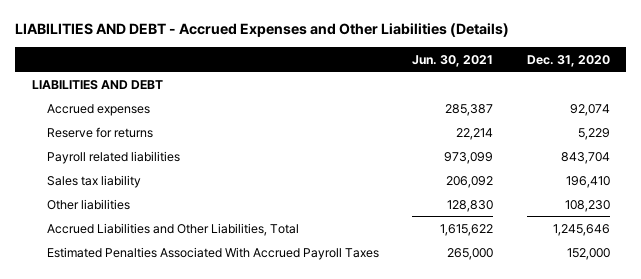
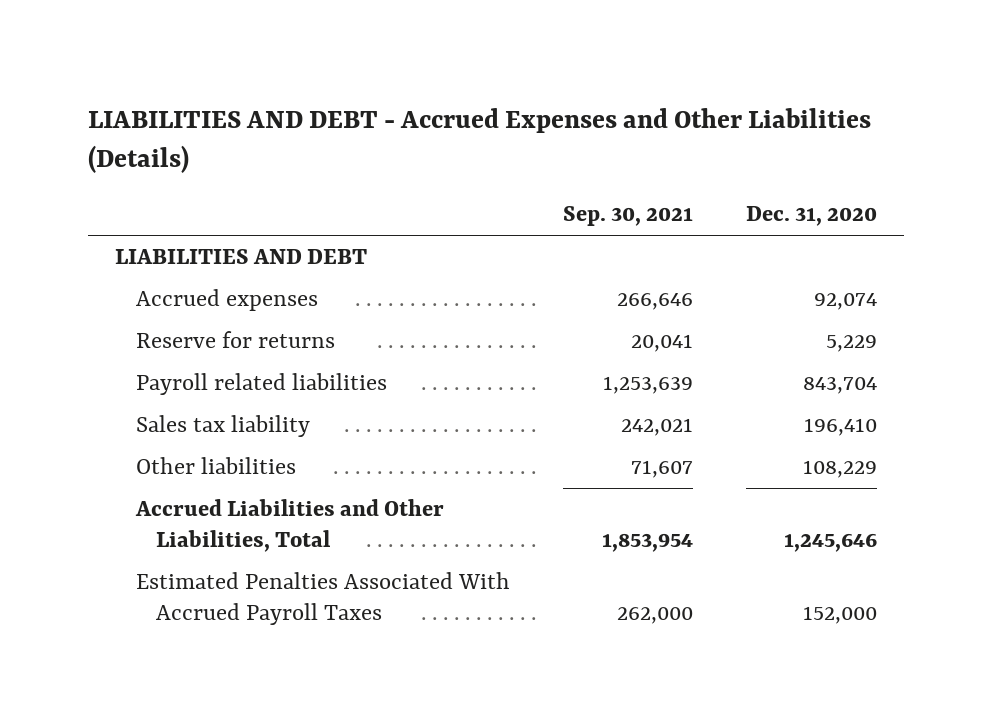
- | Jun. 30, 2021 | Dec. 31, 2020
+ | Sep. 30, 2021 | Dec. 31, 2020
- Other liabilities | 128,830 | 108,230
+ Other liabilities | 71,607 | 108,229

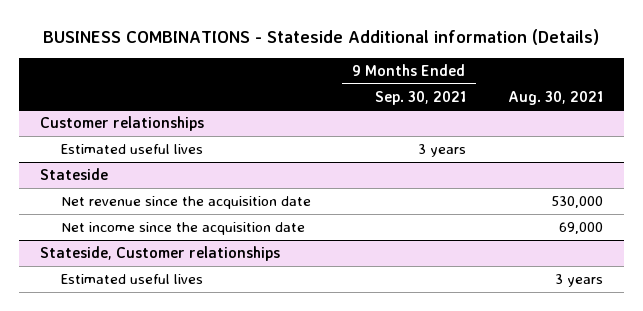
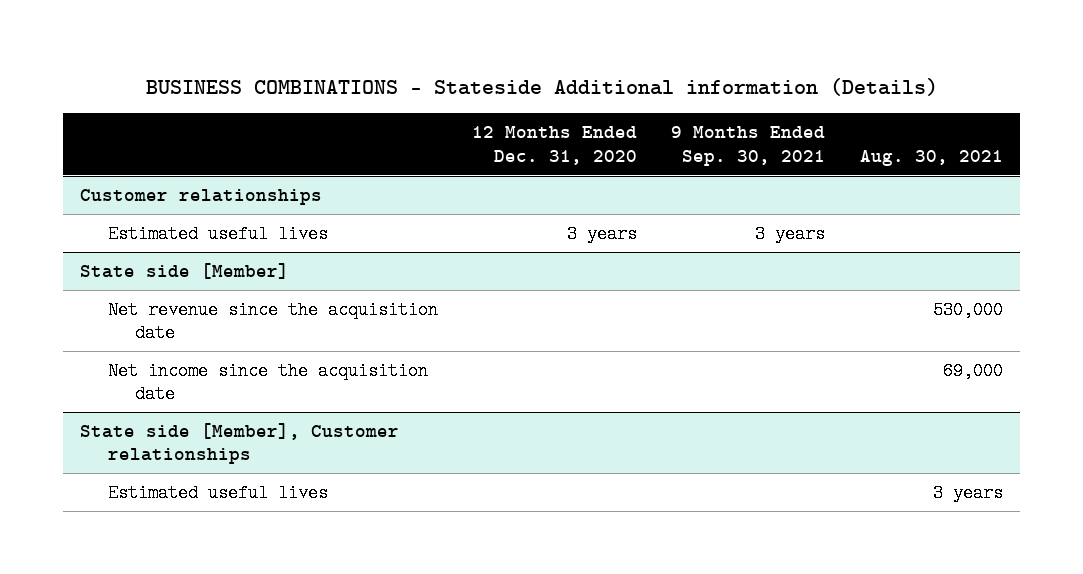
- | 9 Months Ended Sep. 30, 2021 | Aug. 30, 2021
+ | 12 Months Ended Dec. 31, 2020 | 9 Months Ended Sep. 30, 2021 | Aug. 30, 2021
- Stateside
+ State side [Member]
- Stateside, Customer relationships
+ State side [Member], Customer relationships

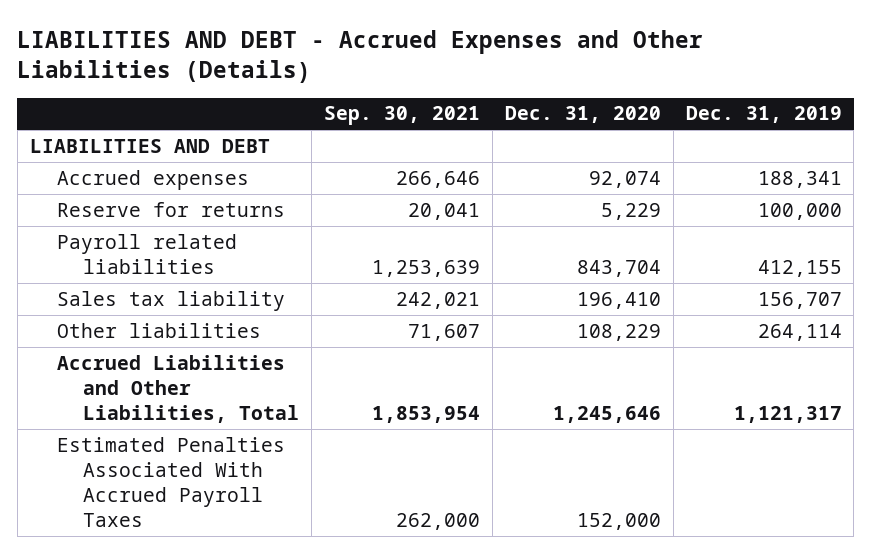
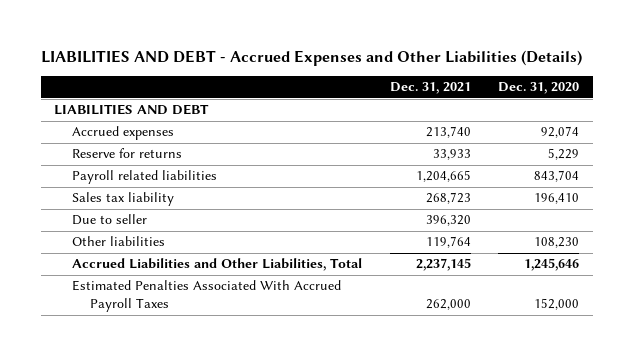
- | Sep. 30, 2021 | Dec. 31, 2020 | Dec. 31, 2019
+ | Dec. 31, 2021 | Dec. 31, 2020
- Other liabilities | 71,607 | 108,229 | 264,114
+ Due to seller | 396,320 |
+ Other liabilities | 119,764 | 108,230

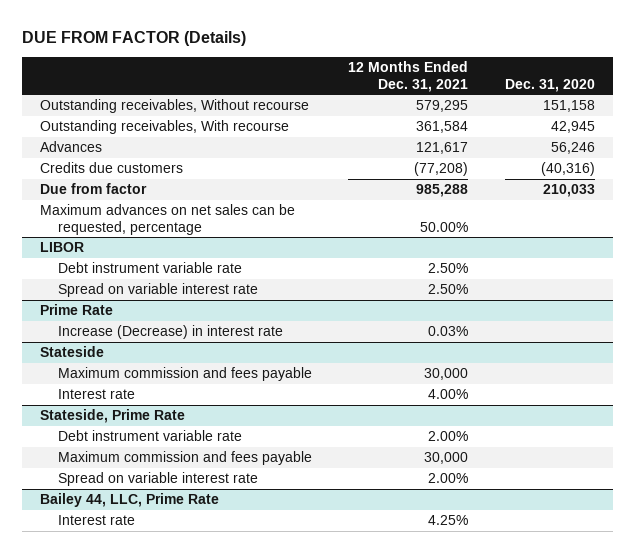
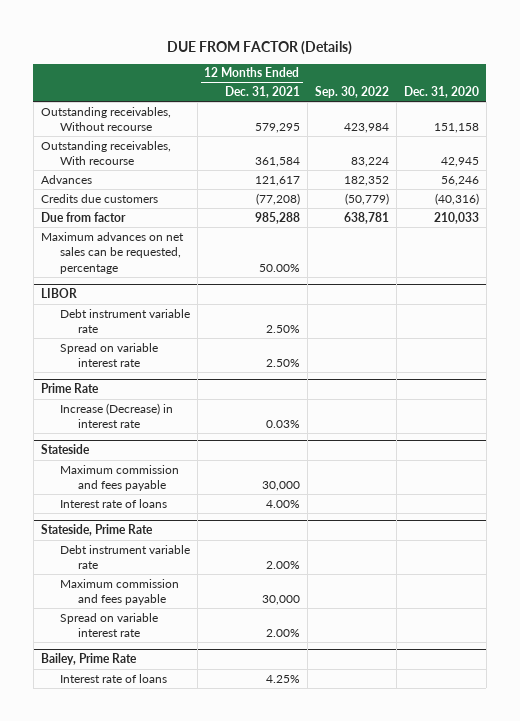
- | 12 Months Ended Dec. 31, 2021 | Dec. 31, 2020
+ | 12 Months Ended Dec. 31, 2021 | Sep. 30, 2022 | Dec. 31, 2020
@ Stateside
- Interest rate | 4.00% |
+ Interest rate of loans | 4.00% | |
- Bailey 44, LLC, Prime Rate
- Interest rate | 4.25% |
+ Bailey, Prime Rate
+ Interest rate of loans | 4.25% | |

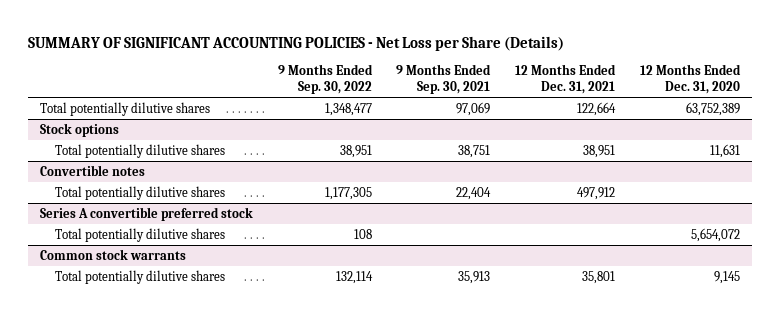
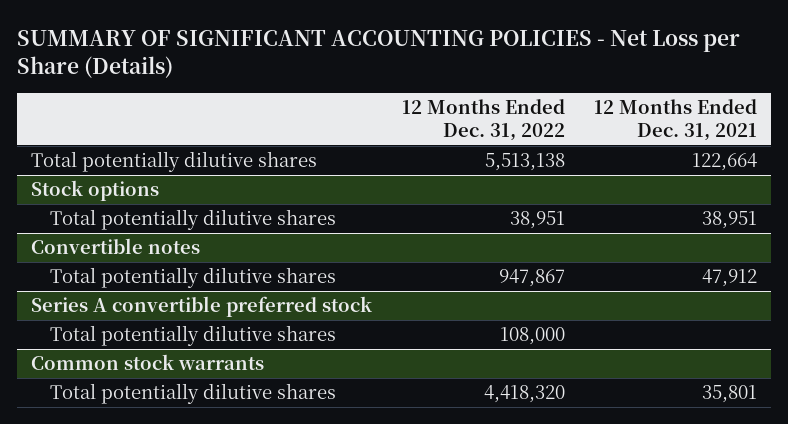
- | 9 Months Ended Sep. 30, 2022 | 9 Months Ended Sep. 30, 2021 | 12 Months Ended Dec. 31, 2021 | 12 Months Ended Dec. 31, 2020
+ | 12 Months Ended Dec. 31, 2022 | 12 Months Ended Dec. 31, 2021
@ Convertible notes
- Total potentially dilutive shares | 1,177,305 | 22,404 | 497,912 |
+ Total potentially dilutive shares | 947,867 | 47,912

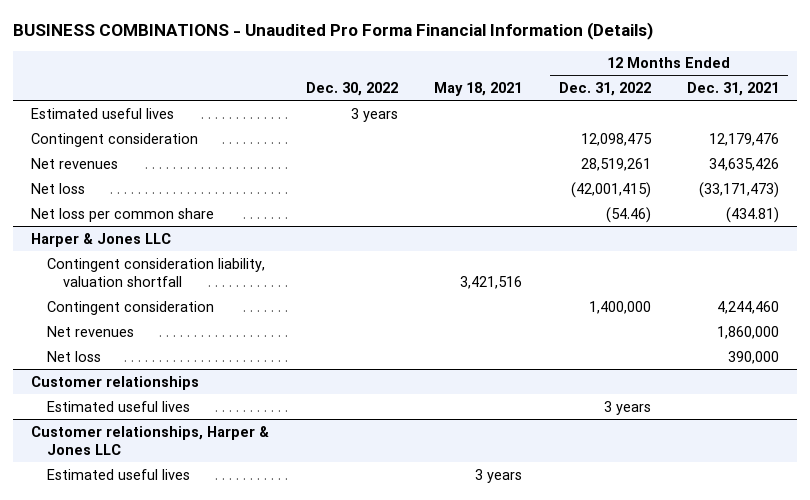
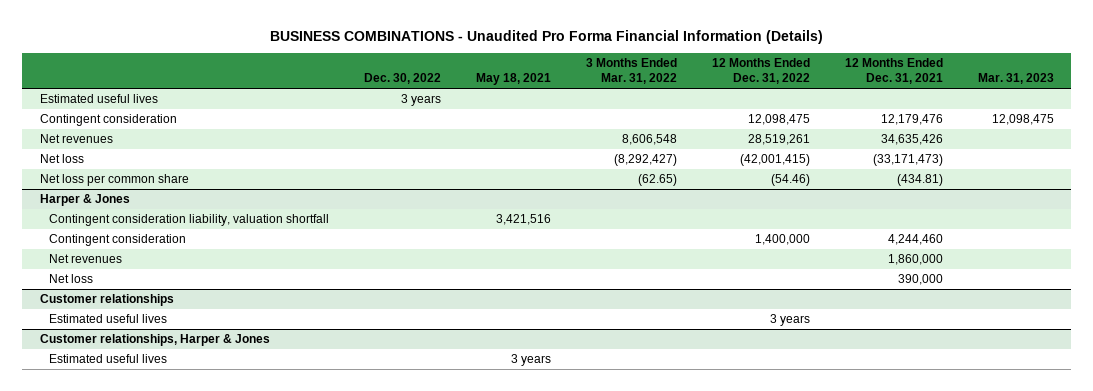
- | Dec. 30, 2022 | May 18, 2021 | 12 Months Ended Dec. 31, 2022 | 12 Months Ended Dec. 31, 2021
+ | Dec. 30, 2022 | May 18, 2021 | 3 Months Ended Mar. 31, 2022 | 12 Months Ended Dec. 31, 2022 | 12 Months Ended Dec. 31, 2021 | Mar. 31, 2023
- Harper & Jones LLC
+ Harper & Jones
- Customer relationships, Harper & Jones LLC
+ Customer relationships, Harper & Jones

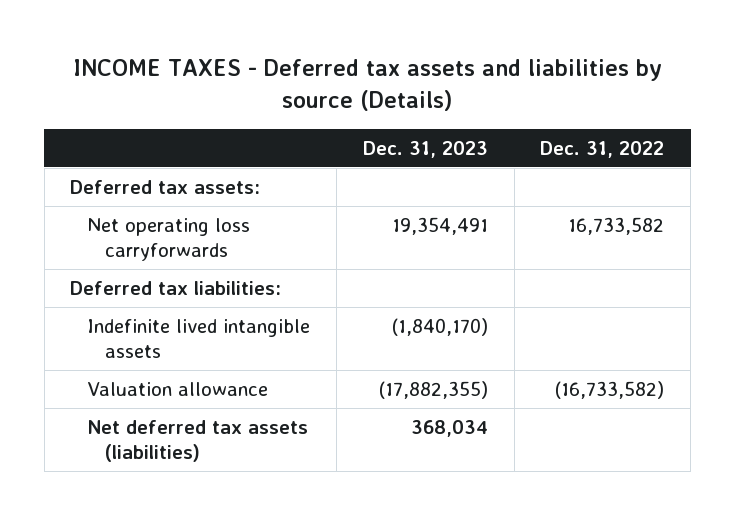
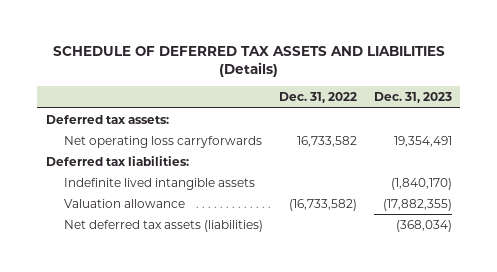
- INCOME TAXES - Deferred tax assets and liabilities by source (Details)
+ SCHEDULE OF DEFERRED TAX ASSETS AND LIABILITIES (Details)
- | Dec. 31, 2023 | Dec. 31, 2022
+ | Dec. 31, 2022 | Dec. 31, 2023
- Net deferred tax assets (liabilities) | 368,034 |
+ Net deferred tax assets (liabilities) | | (368,034)

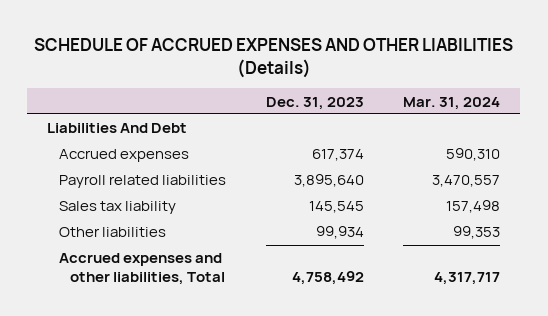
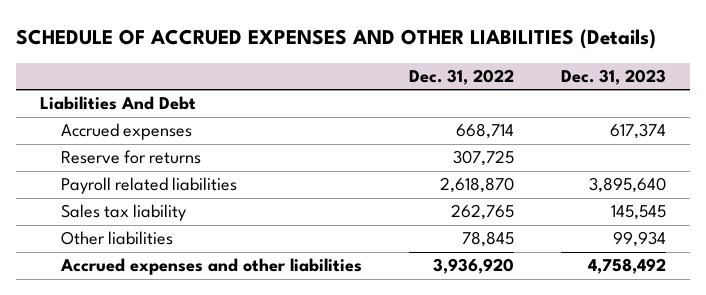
- | Dec. 31, 2023 | Mar. 31, 2024
+ | Dec. 31, 2022 | Dec. 31, 2023
+ Reserve for returns | 307,725 |
- Accrued expenses and other liabilities, Total | 4,758,492 | 4,317,717
+ Accrued expenses and other liabilities | 3,936,920 | 4,758,492

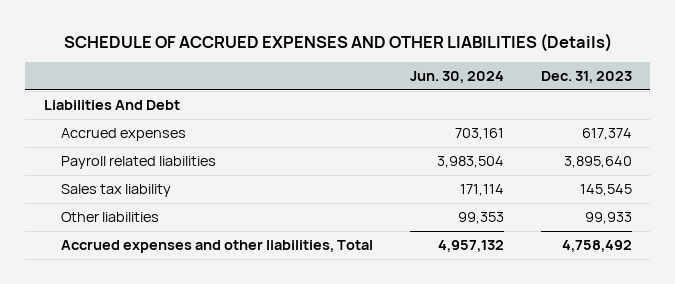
- | Dec. 31, 2022 | Dec. 31, 2023
+ | Jun. 30, 2024 | Dec. 31, 2023
- Reserve for returns | 307,725 |
- Other liabilities | 78,845 | 99,934
- Accrued expenses and other liabilities | 3,936,920 | 4,758,492
+ Other liabilities | 99,353 | 99,933
+ Accrued expenses and other liabilities, Total | 4,957,132 | 4,758,492

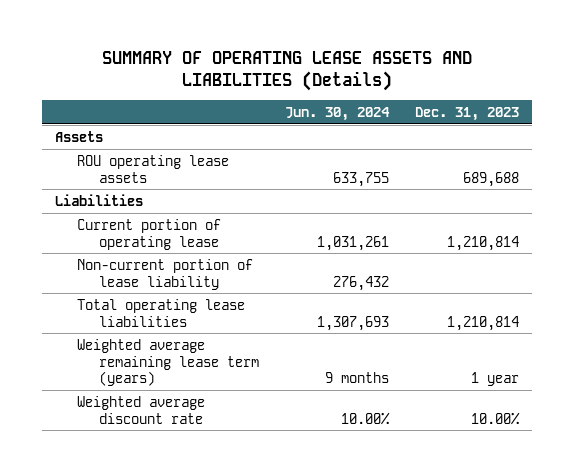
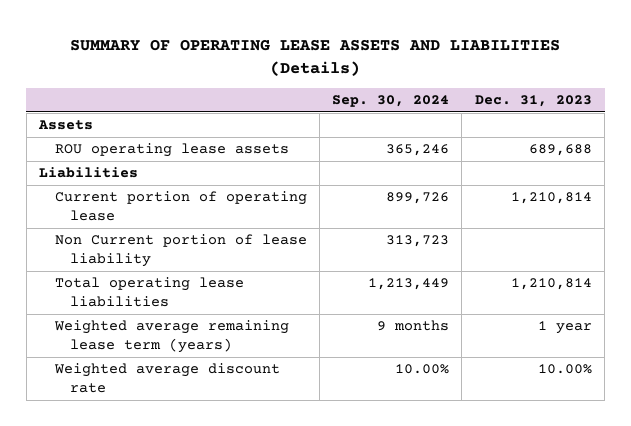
- | Jun. 30, 2024 | Dec. 31, 2023
+ | Sep. 30, 2024 | Dec. 31, 2023
- Non-current portion of lease liability | 276,432 |
+ Non Current portion of lease liability | 313,723 |

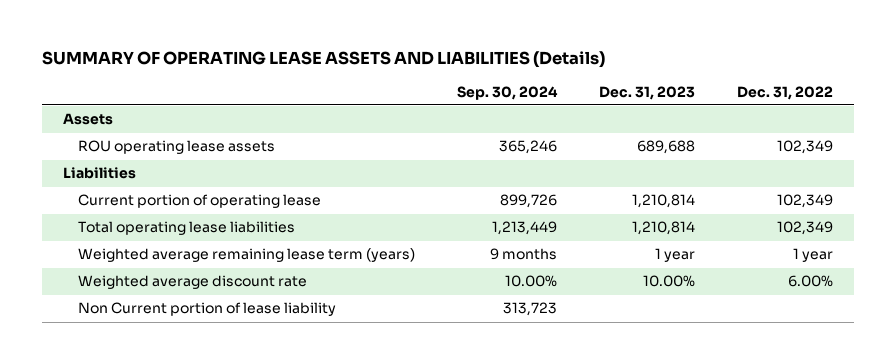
- | Sep. 30, 2024 | Dec. 31, 2023
+ | Sep. 30, 2024 | Dec. 31, 2023 | Dec. 31, 2022
moved down: Non Current portion of lease liability | 313,723 | |

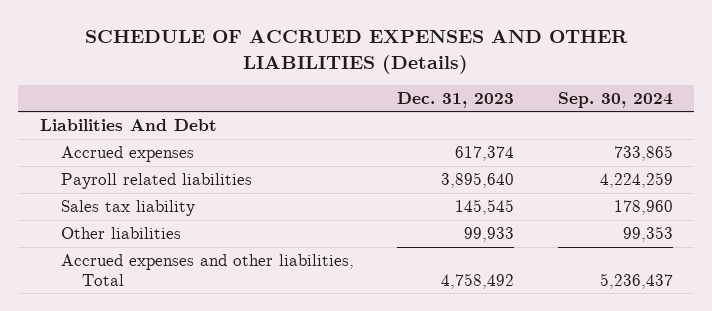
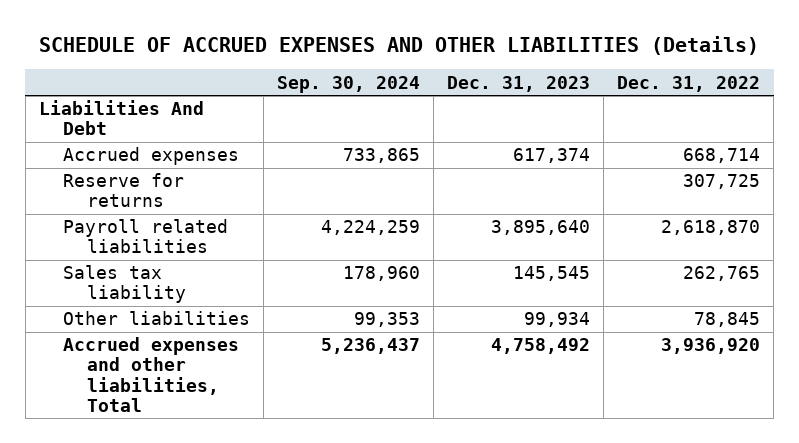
- | Dec. 31, 2023 | Sep. 30, 2024
+ | Sep. 30, 2024 | Dec. 31, 2023 | Dec. 31, 2022
+ Reserve for returns | | | 307,725
- Other liabilities | 99,933 | 99,353
+ Other liabilities | 99,353 | 99,934 | 78,845

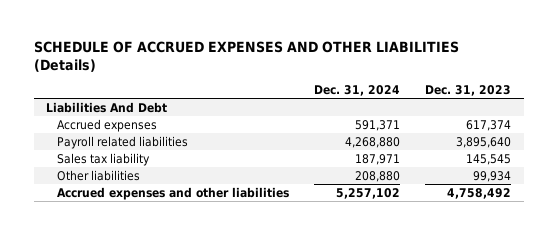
- | Sep. 30, 2024 | Dec. 31, 2023 | Dec. 31, 2022
+ | Dec. 31, 2024 | Dec. 31, 2023
- Reserve for returns | | | 307,725
- Accrued expenses and other liabilities, Total | 5,236,437 | 4,758,492 | 3,936,920
+ Accrued expenses and other liabilities | 5,257,102 | 4,758,492

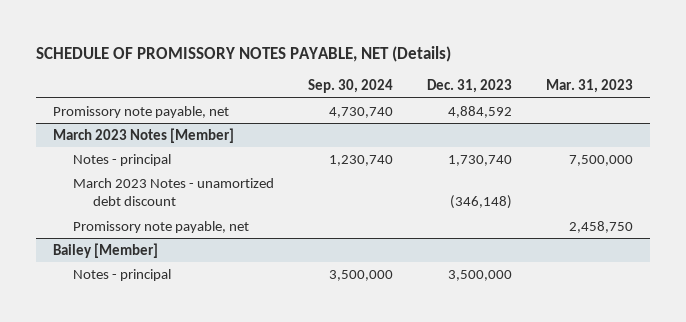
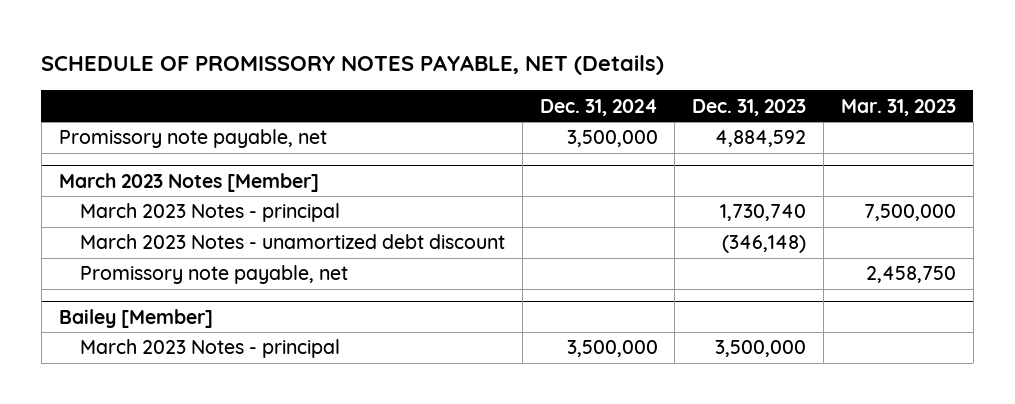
- | Sep. 30, 2024 | Dec. 31, 2023 | Mar. 31, 2023
+ | Dec. 31, 2024 | Dec. 31, 2023 | Mar. 31, 2023
@ March 2023 Notes [Member]
- Notes - principal | 1,230,740 | 1,730,740 | 7,500,000
+ March 2023 Notes - principal | | 1,730,740 | 7,500,000
@ Bailey [Member]
- Notes - principal | 3,500,000 | 3,500,000 |
+ March 2023 Notes - principal | 3,500,000 | 3,500,000 |

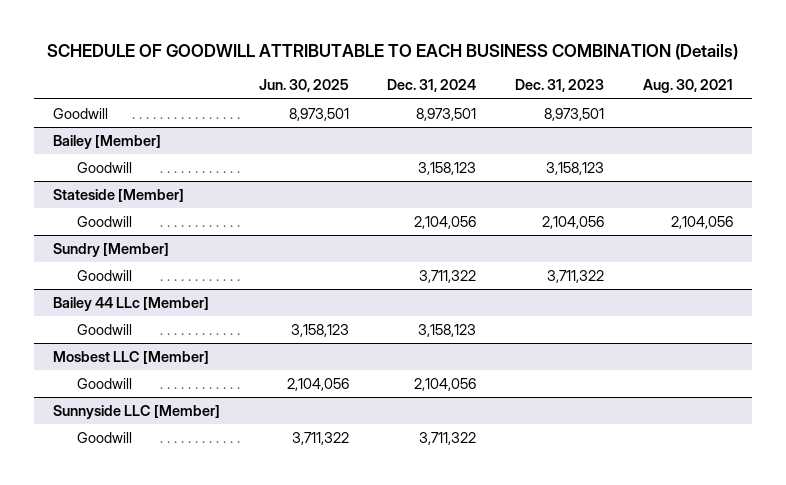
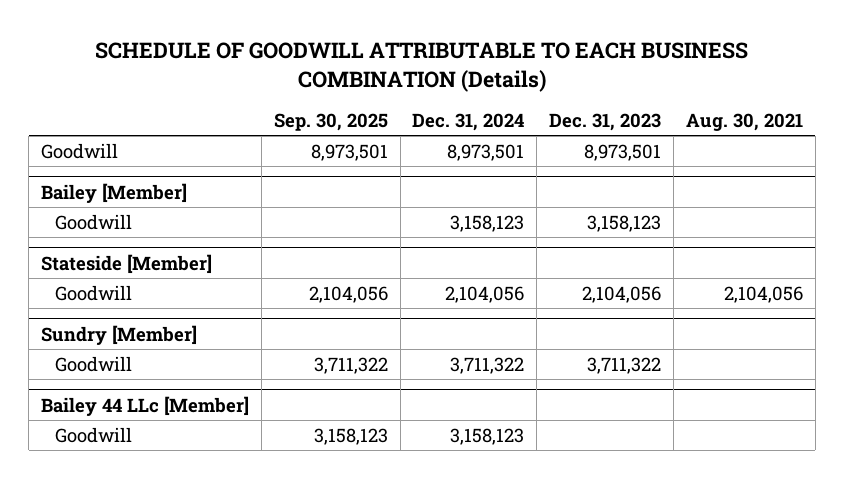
- | Jun. 30, 2025 | Dec. 31, 2024 | Dec. 31, 2023 | Aug. 30, 2021
+ | Sep. 30, 2025 | Dec. 31, 2024 | Dec. 31, 2023 | Aug. 30, 2021
- Mosbest LLC [Member]
- Goodwill | 2,104,056 | 2,104,056 | |
- Sunnyside LLC [Member]
- Goodwill | 3,711,322 | 3,711,322 | |

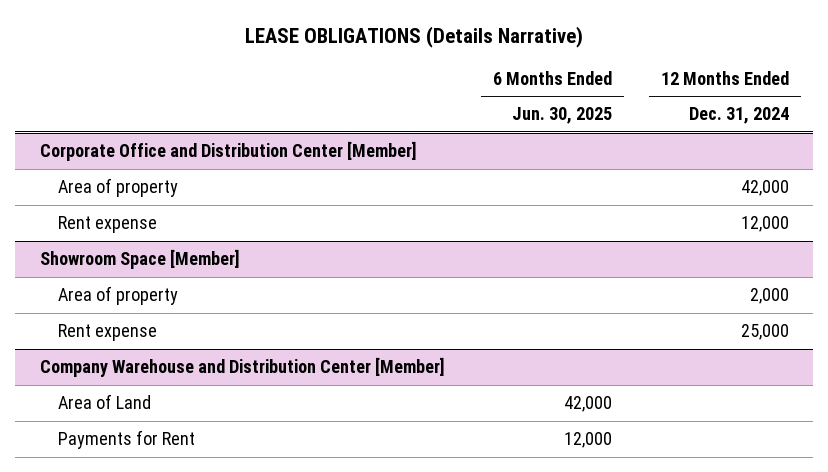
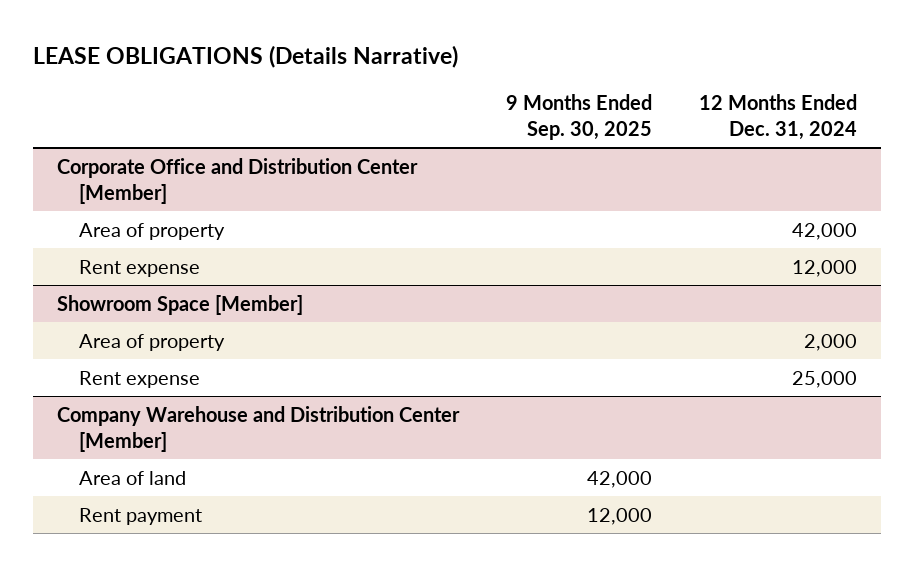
- | 6 Months Ended Jun. 30, 2025 | 12 Months Ended Dec. 31, 2024
+ | 9 Months Ended Sep. 30, 2025 | 12 Months Ended Dec. 31, 2024
@ Company Warehouse and Distribution Center [Member]
- Area of Land | 42,000 |
- Payments for Rent | 12,000 |
+ Area of land | 42,000 |
+ Rent payment | 12,000 |

